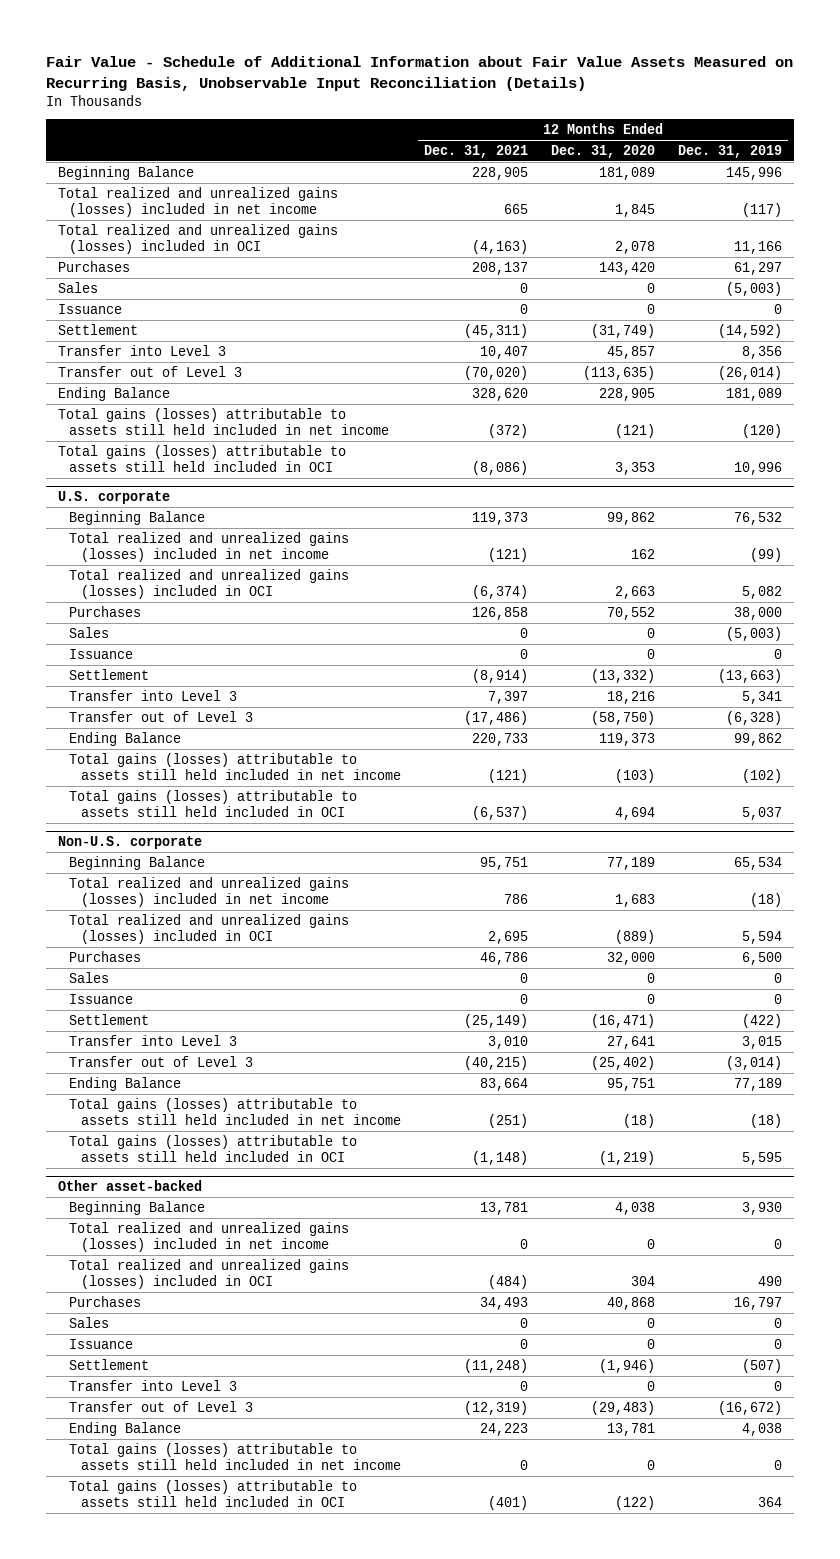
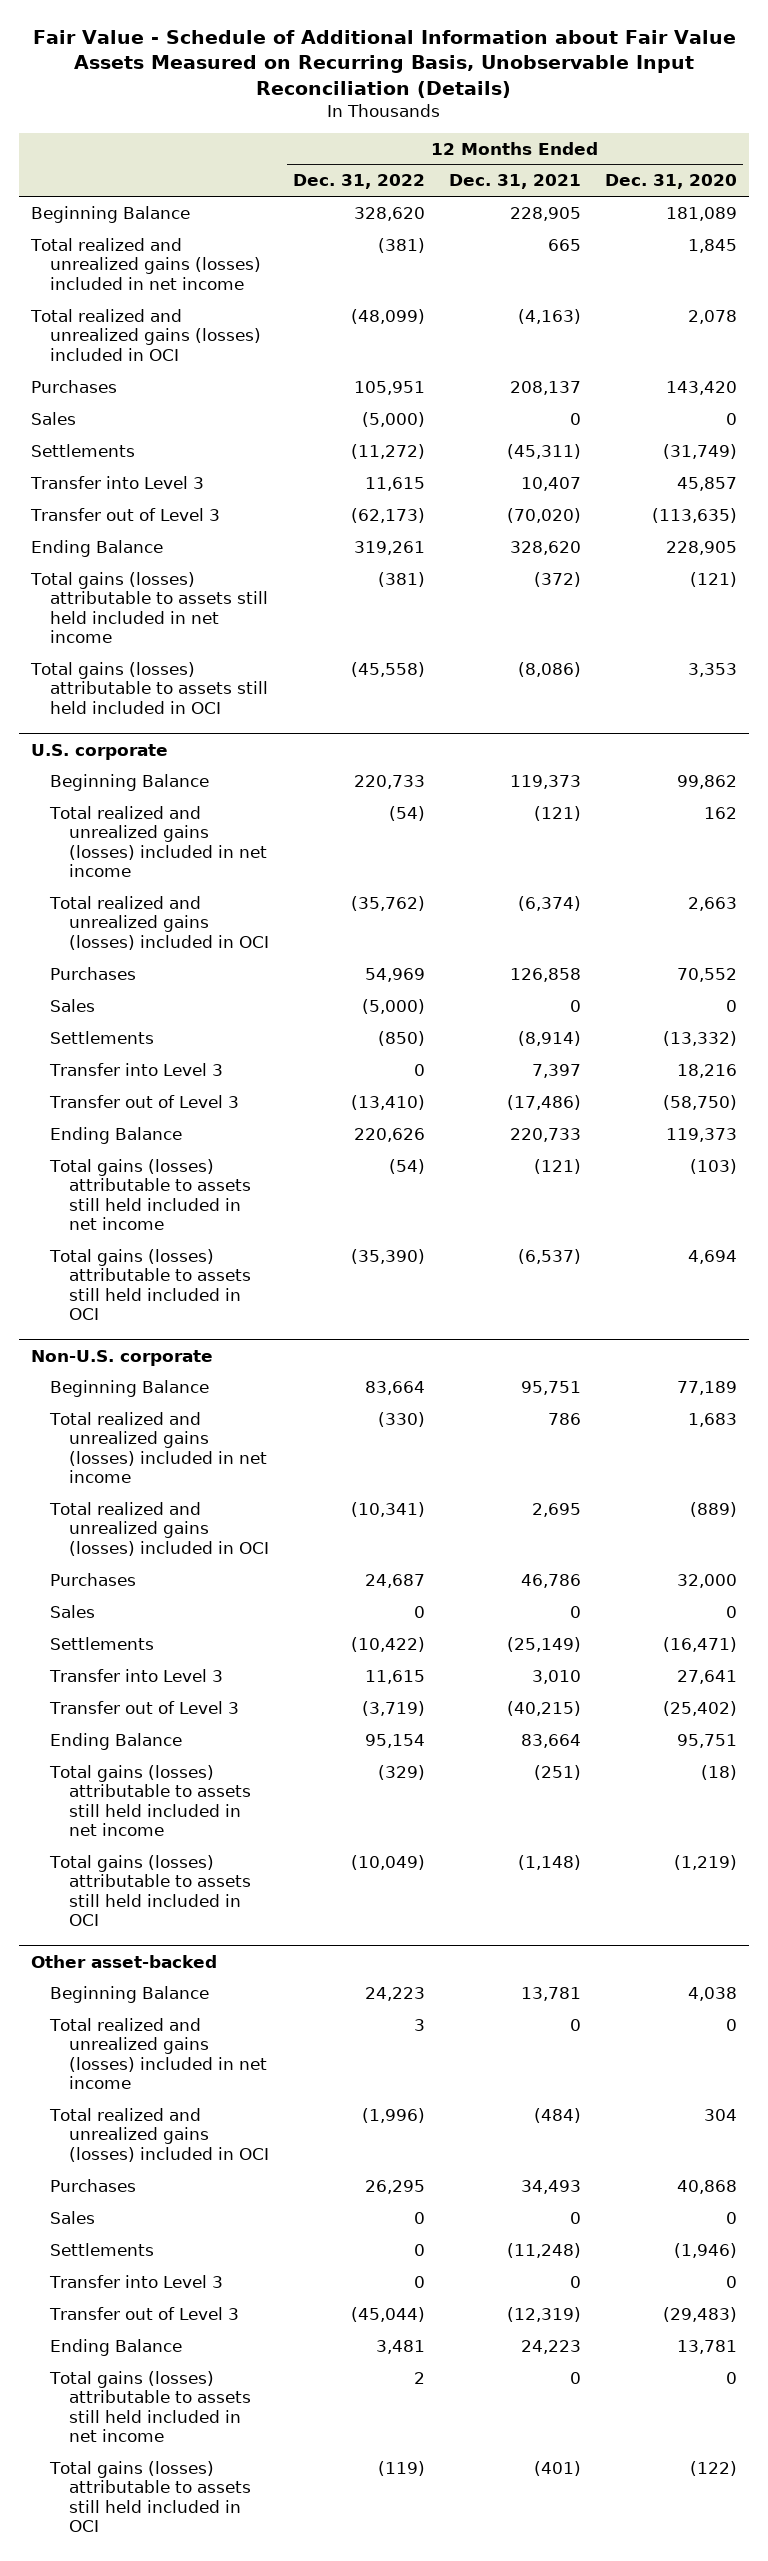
- | 12 Months Ended Dec. 31, 2021 | 12 Months Ended Dec. 31, 2020 | 12 Months Ended Dec. 31, 2019
+ | 12 Months Ended Dec. 31, 2022 | 12 Months Ended Dec. 31, 2021 | 12 Months Ended Dec. 31, 2020
- Issuance | 0 | 0 | 0
- Settlement | (45,311) | (31,749) | (14,592)
+ Settlements | (11,272) | (45,311) | (31,749)
@ U.S. corporate
- Issuance | 0 | 0 | 0
- Settlement | (8,914) | (13,332) | (13,663)
+ Settlements | (850) | (8,914) | (13,332)
@ Non-U.S. corporate
- Issuance | 0 | 0 | 0
- Settlement | (25,149) | (16,471) | (422)
+ Settlements | (10,422) | (25,149) | (16,471)
@ Other asset-backed
- Issuance | 0 | 0 | 0
- Settlement | (11,248) | (1,946) | (507)
+ Settlements | 0 | (11,248) | (1,946)

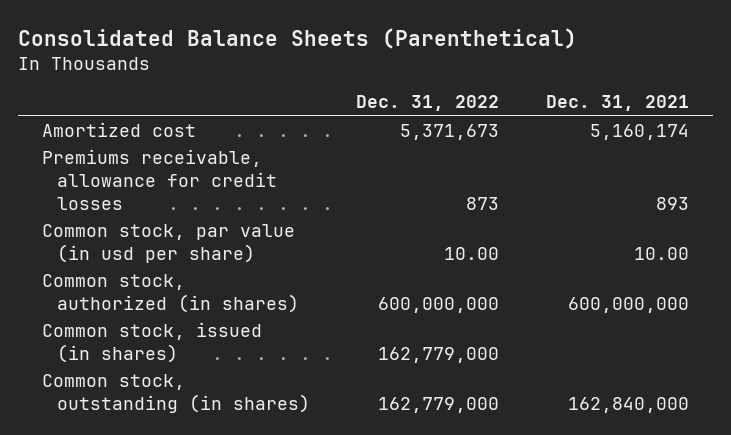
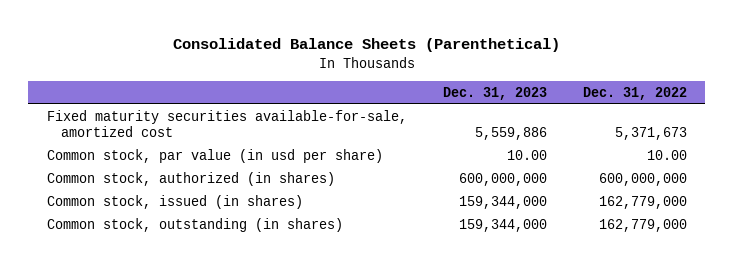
- | Dec. 31, 2022 | Dec. 31, 2021
+ | Dec. 31, 2023 | Dec. 31, 2022
- Amortized cost | 5,371,673 | 5,160,174
- Premiums receivable, allowance for credit losses | 873 | 893
+ Fixed maturity securities available-for-sale, amortized cost | 5,559,886 | 5,371,673

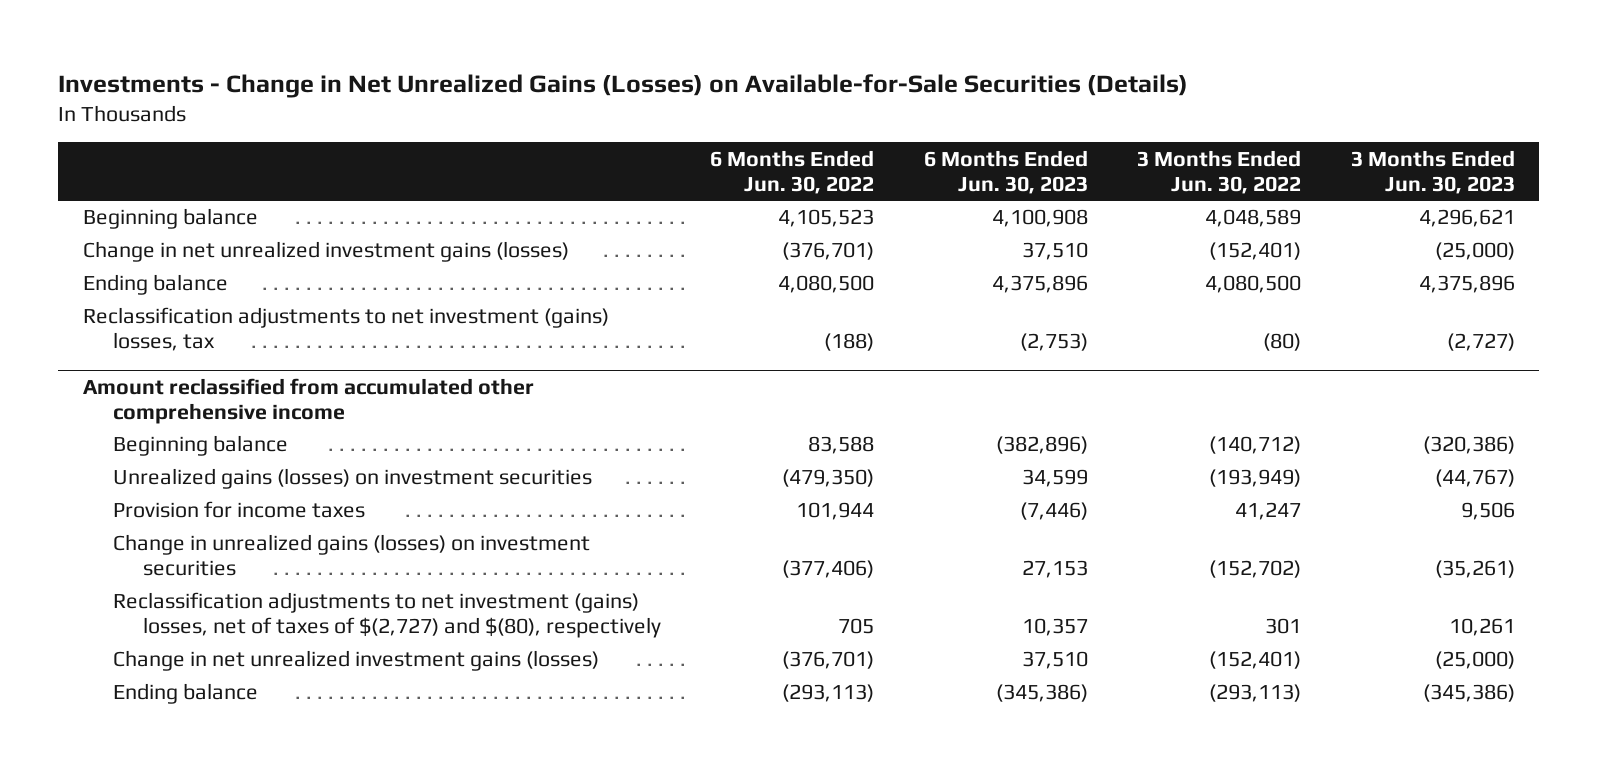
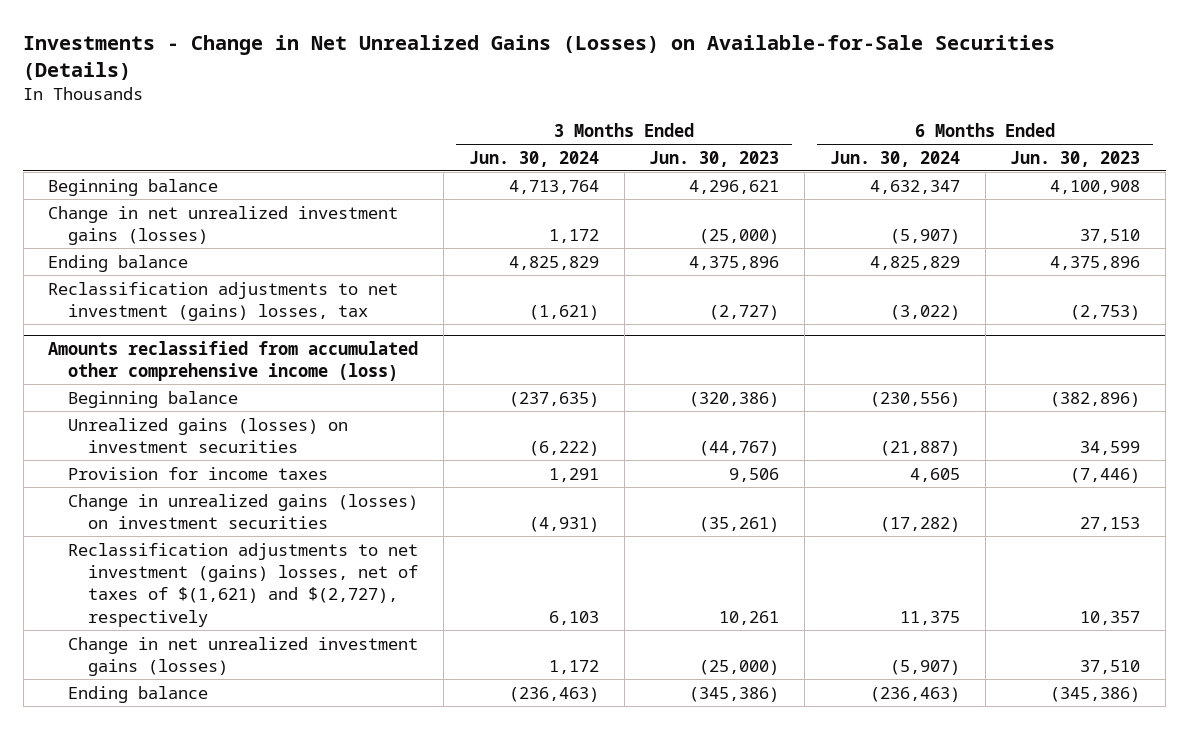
- | 6 Months Ended Jun. 30, 2022 | 6 Months Ended Jun. 30, 2023 | 3 Months Ended Jun. 30, 2022 | 3 Months Ended Jun. 30, 2023
+ | 3 Months Ended Jun. 30, 2024 | 3 Months Ended Jun. 30, 2023 | 6 Months Ended Jun. 30, 2024 | 6 Months Ended Jun. 30, 2023
- Amount reclassified from accumulated other comprehensive income
+ Amounts reclassified from accumulated other comprehensive income (loss)
- Reclassification adjustments to net investment (gains) losses, net of taxes of $(2,727) and $(80), respectively | 705 | 10,357 | 301 | 10,261
+ Reclassification adjustments to net investment (gains) losses, net of taxes of $(1,621) and $(2,727), respectively | 6,103 | 10,261 | 11,375 | 10,357

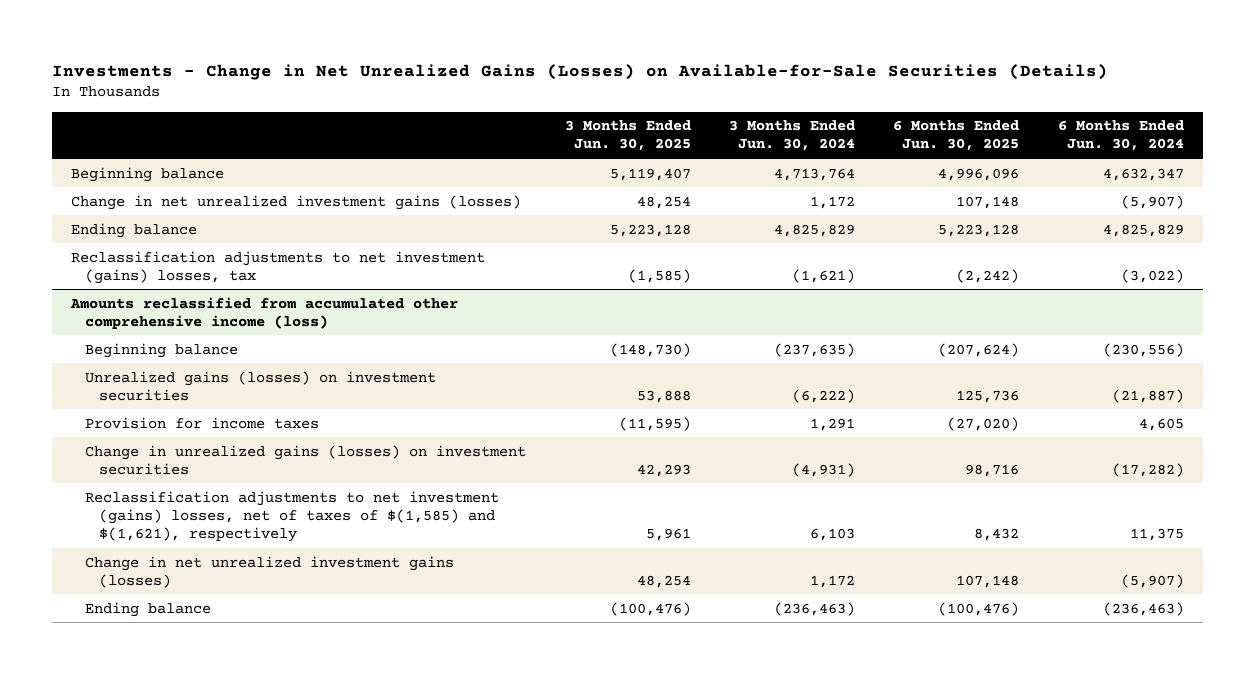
- | 3 Months Ended Jun. 30, 2024 | 3 Months Ended Jun. 30, 2023 | 6 Months Ended Jun. 30, 2024 | 6 Months Ended Jun. 30, 2023
+ | 3 Months Ended Jun. 30, 2025 | 3 Months Ended Jun. 30, 2024 | 6 Months Ended Jun. 30, 2025 | 6 Months Ended Jun. 30, 2024
@ Amounts reclassified from accumulated other comprehensive income (loss)
- Reclassification adjustments to net investment (gains) losses, net of taxes of $(1,621) and $(2,727), respectively | 6,103 | 10,261 | 11,375 | 10,357
+ Reclassification adjustments to net investment (gains) losses, net of taxes of $(1,585) and $(1,621), respectively | 5,961 | 6,103 | 8,432 | 11,375

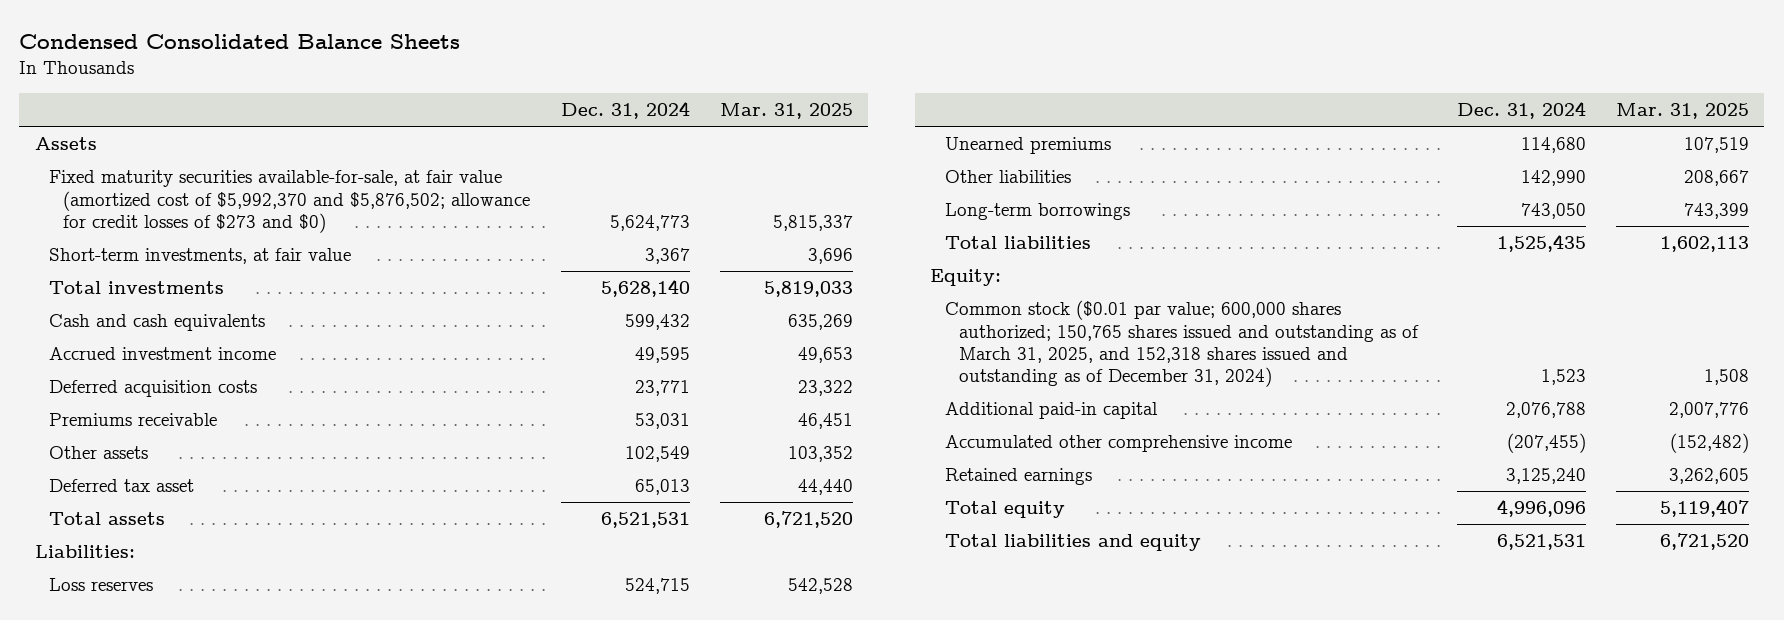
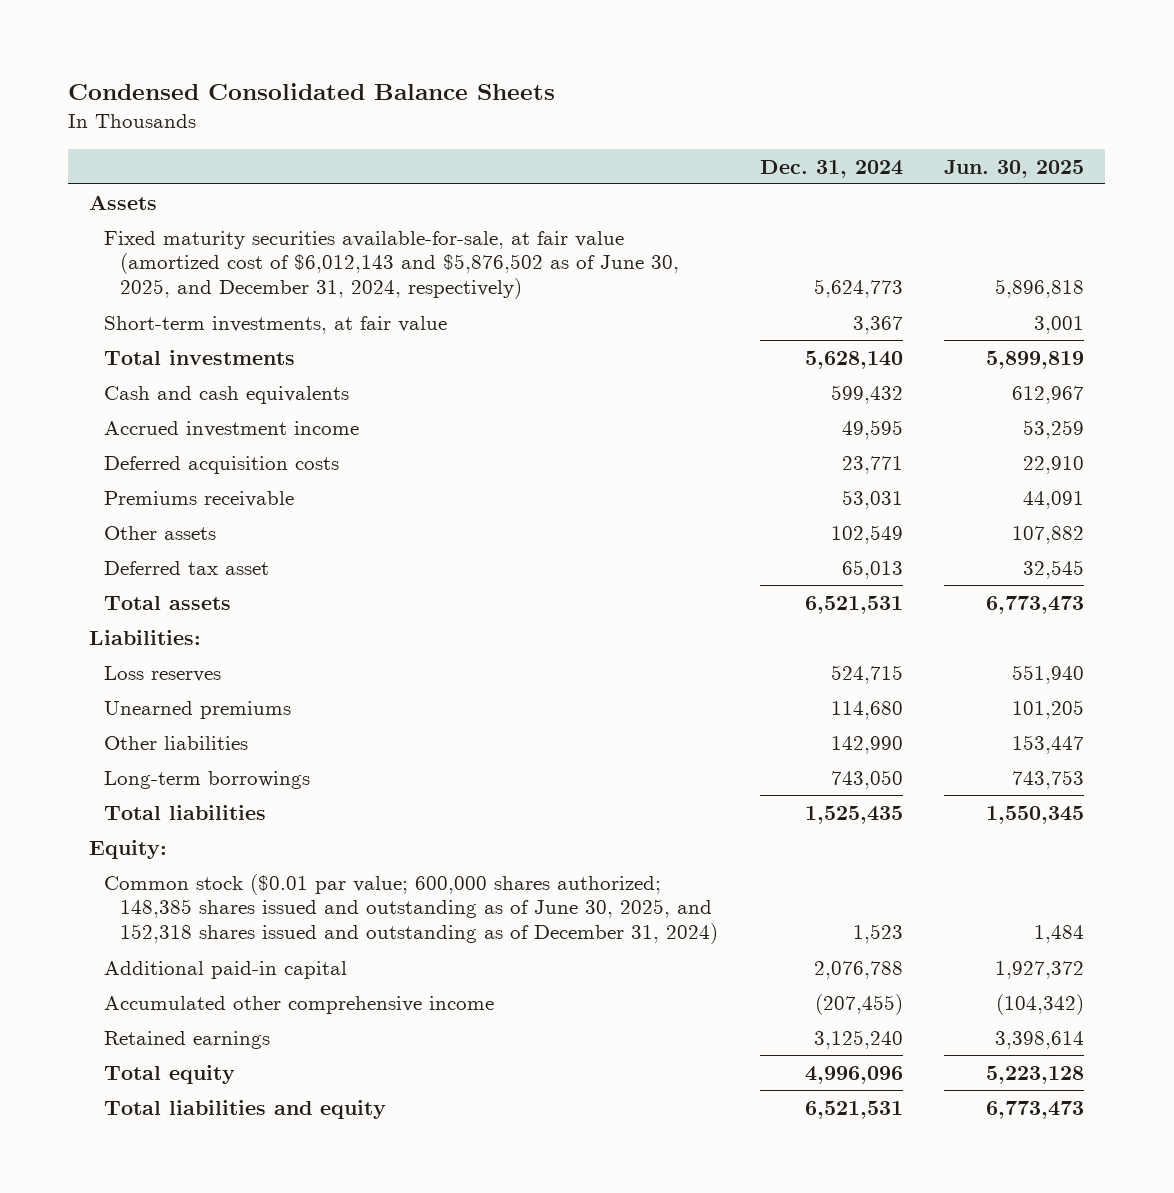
- | Dec. 31, 2024 | Mar. 31, 2025
+ | Dec. 31, 2024 | Jun. 30, 2025
- Fixed maturity securities available-for-sale, at fair value (amortized cost of $5,992,370 and $5,876,502; allowance for credit losses of $273 and $0) | 5,624,773 | 5,815,337
+ Fixed maturity securities available-for-sale, at fair value (amortized cost of $6,012,143 and $5,876,502 as of June 30, 2025, and December 31, 2024, respectively) | 5,624,773 | 5,896,818
- Common stock ($0.01 par value; 600,000 shares authorized; 150,765 shares issued and outstanding as of March 31, 2025, and 152,318 shares issued and outstanding as of December 31, 2024) | 1,523 | 1,508
+ Common stock ($0.01 par value; 600,000 shares authorized; 148,385 shares issued and outstanding as of June 30, 2025, and 152,318 shares issued and outstanding as of December 31, 2024) | 1,523 | 1,484

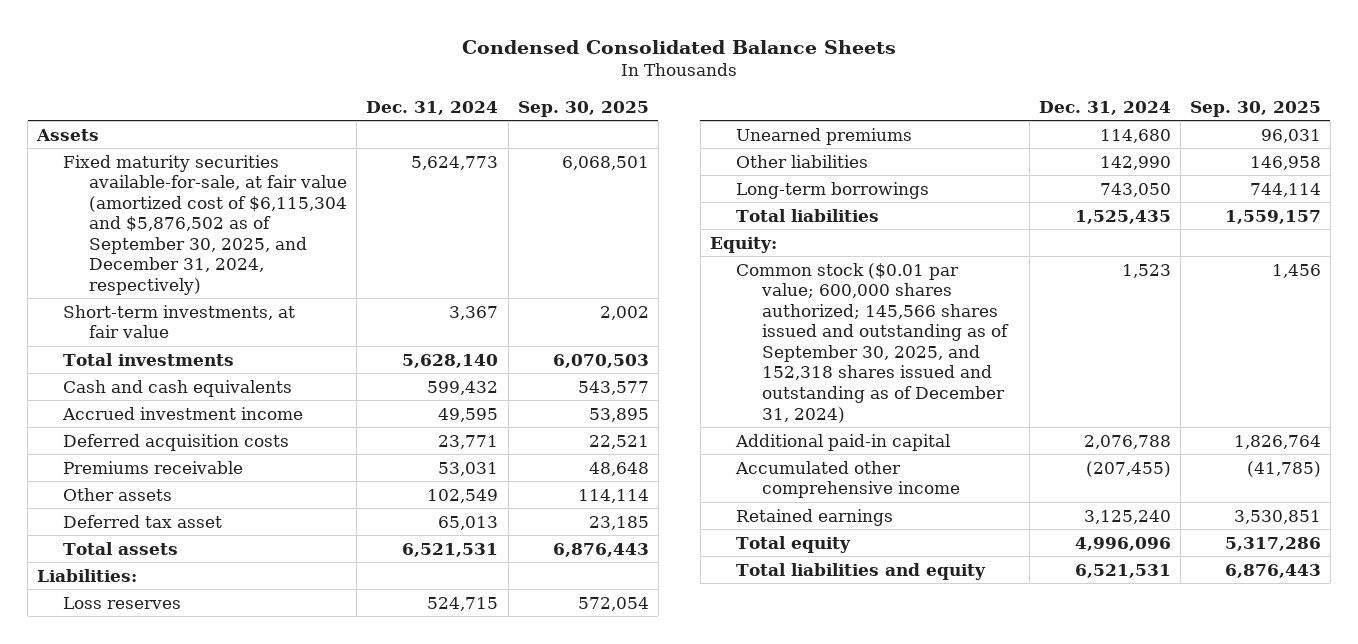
- | Dec. 31, 2024 | Jun. 30, 2025
+ | Dec. 31, 2024 | Sep. 30, 2025
- Fixed maturity securities available-for-sale, at fair value (amortized cost of $6,012,143 and $5,876,502 as of June 30, 2025, and December 31, 2024, respectively) | 5,624,773 | 5,896,818
+ Fixed maturity securities available-for-sale, at fair value (amortized cost of $6,115,304 and $5,876,502 as of September 30, 2025, and December 31, 2024, respectively) | 5,624,773 | 6,068,501
- Common stock ($0.01 par value; 600,000 shares authorized; 148,385 shares issued and outstanding as of June 30, 2025, and 152,318 shares issued and outstanding as of December 31, 2024) | 1,523 | 1,484
+ Common stock ($0.01 par value; 600,000 shares authorized; 145,566 shares issued and outstanding as of September 30, 2025, and 152,318 shares issued and outstanding as of December 31, 2024) | 1,523 | 1,456

